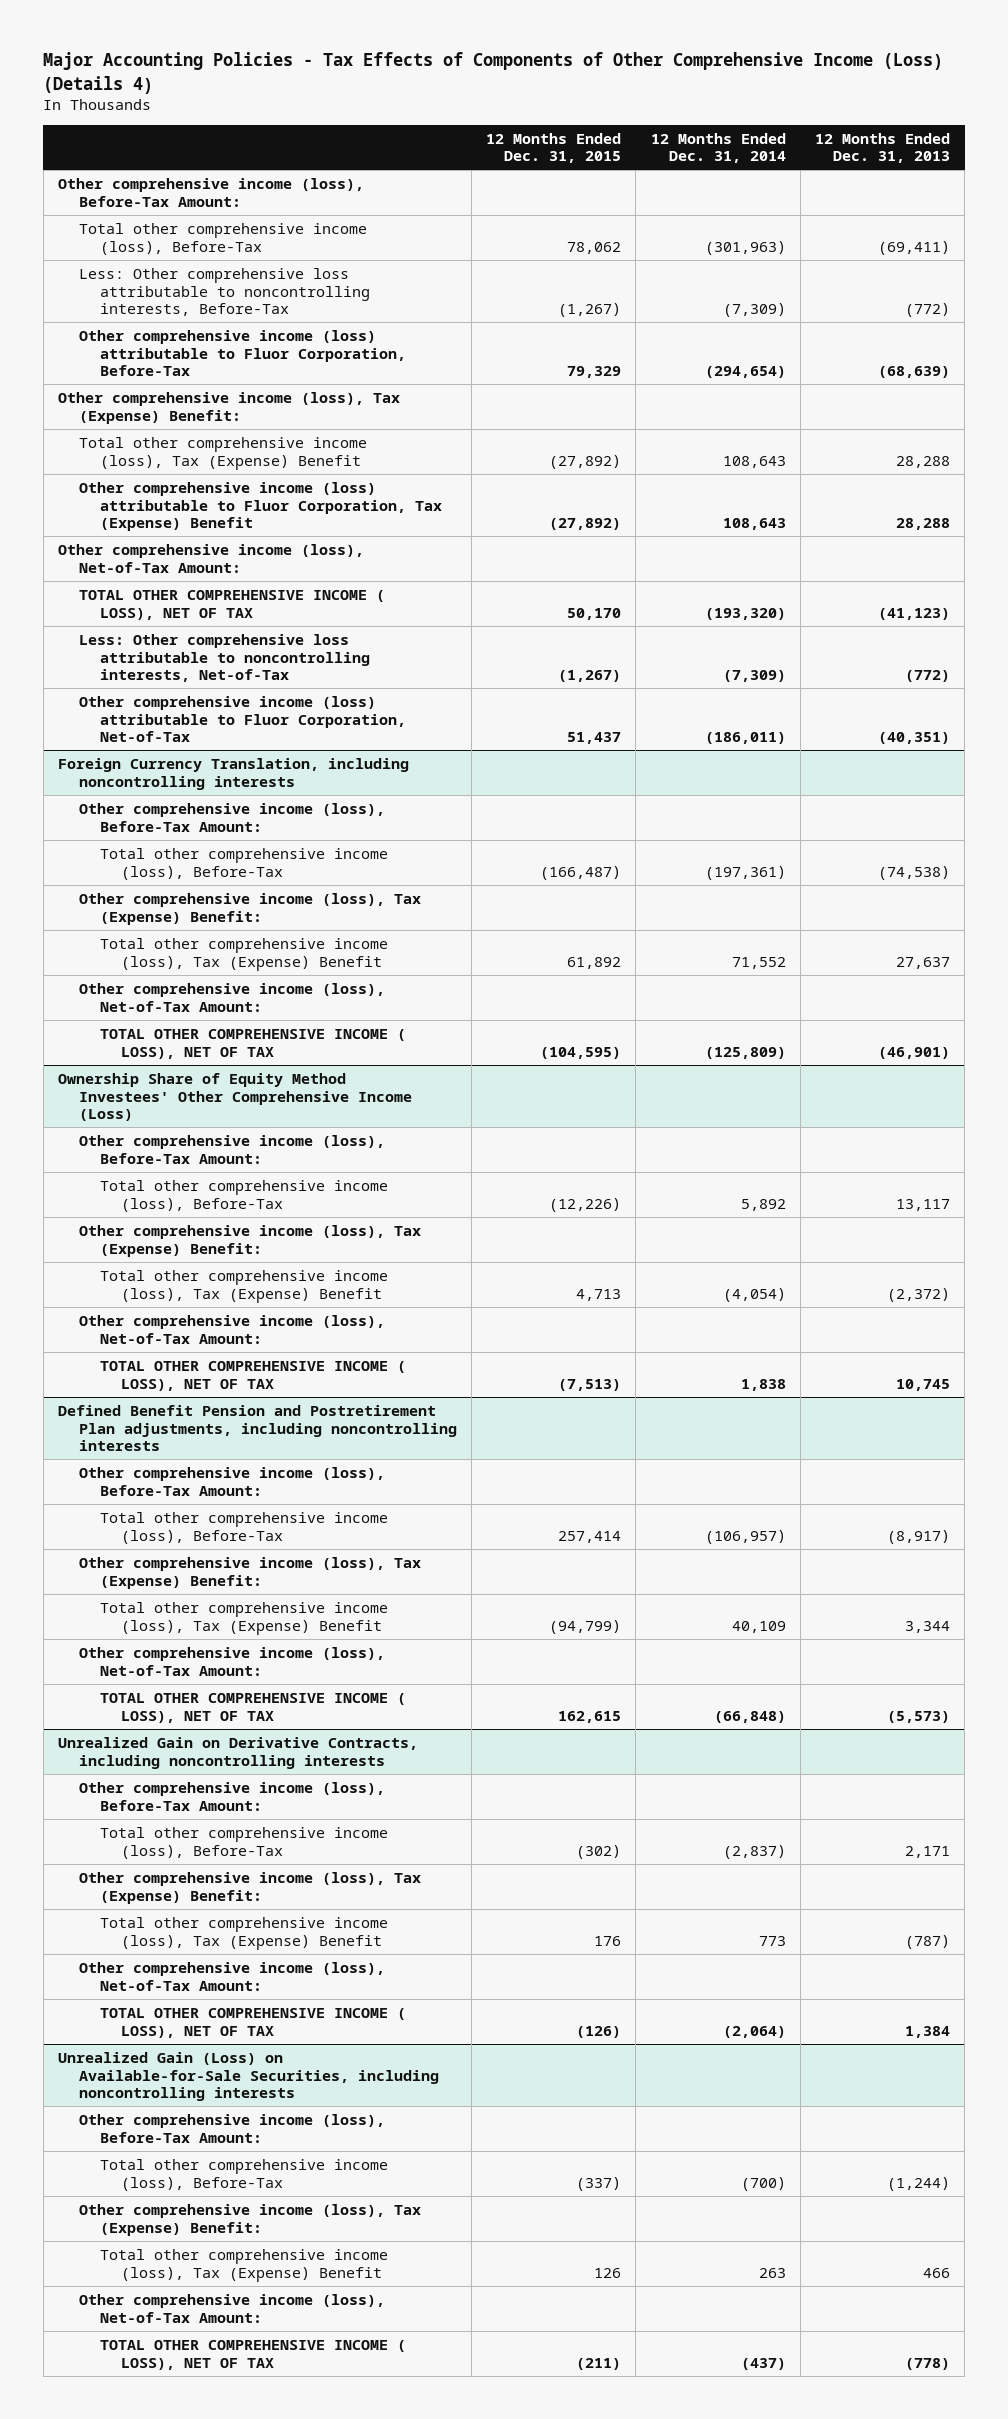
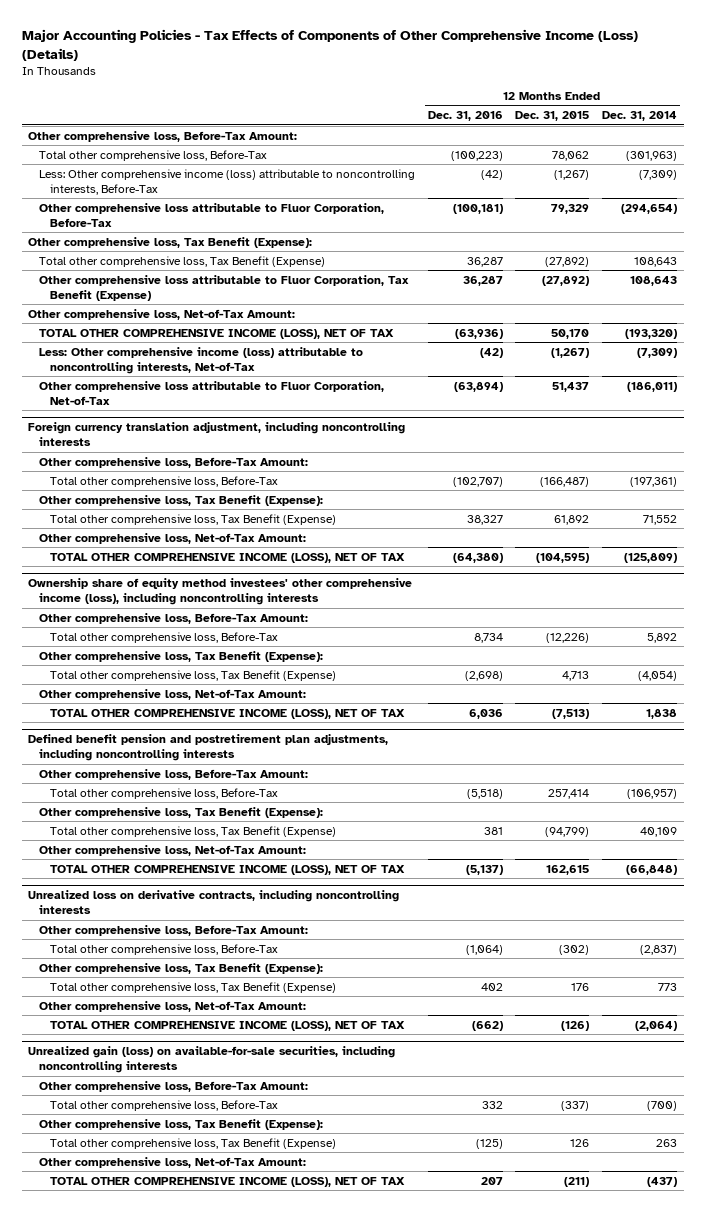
- Major Accounting Policies - Tax Effects of Components of Other Comprehensive Income (Loss) (Details 4)
+ Major Accounting Policies - Tax Effects of Components of Other Comprehensive Income (Loss) (Details)
- | 12 Months Ended Dec. 31, 2015 | 12 Months Ended Dec. 31, 2014 | 12 Months Ended Dec. 31, 2013
+ | 12 Months Ended Dec. 31, 2016 | 12 Months Ended Dec. 31, 2015 | 12 Months Ended Dec. 31, 2014
- Other comprehensive income (loss), Before-Tax Amount:
- Total other comprehensive income (loss), Before-Tax | 78,062 | (301,963) | (69,411)
- Less: Other comprehensive loss attributable to noncontrolling interests, Before-Tax | (1,267) | (7,309) | (772)
- Other comprehensive income (loss) attributable to Fluor Corporation, Before-Tax | 79,329 | (294,654) | (68,639)
- Other comprehensive income (loss), Tax (Expense) Benefit:
- Total other comprehensive income (loss), Tax (Expense) Benefit | (27,892) | 108,643 | 28,288
- Other comprehensive income (loss) attributable to Fluor Corporation, Tax (Expense) Benefit | (27,892) | 108,643 | 28,288
- Other comprehensive income (loss), Net-of-Tax Amount:
- TOTAL OTHER COMPREHENSIVE INCOME ( LOSS), NET OF TAX | 50,170 | (193,320) | (41,123)
- Less: Other comprehensive loss attributable to noncontrolling interests, Net-of-Tax | (1,267) | (7,309) | (772)
- Other comprehensive income (loss) attributable to Fluor Corporation, Net-of-Tax | 51,437 | (186,011) | (40,351)
- Foreign Currency Translation, including noncontrolling interests
- Other comprehensive income (loss), Before-Tax Amount:
- Total other comprehensive income (loss), Before-Tax | (166,487) | (197,361) | (74,538)
- Other comprehensive income (loss), Tax (Expense) Benefit:
- Total other comprehensive income (loss), Tax (Expense) Benefit | 61,892 | 71,552 | 27,637
- Other comprehensive income (loss), Net-of-Tax Amount:
- TOTAL OTHER COMPREHENSIVE INCOME ( LOSS), NET OF TAX | (104,595) | (125,809) | (46,901)
- Ownership Share of Equity Method Investees' Other Comprehensive Income (Loss)
- Other comprehensive income (loss), Before-Tax Amount:
- Total other comprehensive income (loss), Before-Tax | (12,226) | 5,892 | 13,117
- Other comprehensive income (loss), Tax (Expense) Benefit:
- Total other comprehensive income (loss), Tax (Expense) Benefit | 4,713 | (4,054) | (2,372)
- Other comprehensive income (loss), Net-of-Tax Amount:
- TOTAL OTHER COMPREHENSIVE INCOME ( LOSS), NET OF TAX | (7,513) | 1,838 | 10,745
- Defined Benefit Pension and Postretirement Plan adjustments, including noncontrolling interests
- Other comprehensive income (loss), Before-Tax Amount:
- Total other comprehensive income (loss), Before-Tax | 257,414 | (106,957) | (8,917)
- Other comprehensive income (loss), Tax (Expense) Benefit:
- Total other comprehensive income (loss), Tax (Expense) Benefit | (94,799) | 40,109 | 3,344
- Other comprehensive income (loss), Net-of-Tax Amount:
- TOTAL OTHER COMPREHENSIVE INCOME ( LOSS), NET OF TAX | 162,615 | (66,848) | (5,573)
- Unrealized Gain on Derivative Contracts, including noncontrolling interests
- Other comprehensive income (loss), Before-Tax Amount:
- Total other comprehensive income (loss), Before-Tax | (302) | (2,837) | 2,171
- Other comprehensive income (loss), Tax (Expense) Benefit:
- Total other comprehensive income (loss), Tax (Expense) Benefit | 176 | 773 | (787)
- Other comprehensive income (loss), Net-of-Tax Amount:
- TOTAL OTHER COMPREHENSIVE INCOME ( LOSS), NET OF TAX | (126) | (2,064) | 1,384
- Unrealized Gain (Loss) on Available-for-Sale Securities, including noncontrolling interests
- Other comprehensive income (loss), Before-Tax Amount:
- Total other comprehensive income (loss), Before-Tax | (337) | (700) | (1,244)
- Other comprehensive income (loss), Tax (Expense) Benefit:
- Total other comprehensive income (loss), Tax (Expense) Benefit | 126 | 263 | 466
- Other comprehensive income (loss), Net-of-Tax Amount:
- TOTAL OTHER COMPREHENSIVE INCOME ( LOSS), NET OF TAX | (211) | (437) | (778)
+ Other comprehensive loss, Before-Tax Amount:
+ Total other comprehensive loss, Before-Tax | (100,223) | 78,062 | (301,963)
+ Less: Other comprehensive income (loss) attributable to noncontrolling interests, Before-Tax | (42) | (1,267) | (7,309)
+ Other comprehensive loss attributable to Fluor Corporation, Before-Tax | (100,181) | 79,329 | (294,654)
+ Other comprehensive loss, Tax Benefit (Expense):
+ Total other comprehensive loss, Tax Benefit (Expense) | 36,287 | (27,892) | 108,643
+ Other comprehensive loss attributable to Fluor Corporation, Tax Benefit (Expense) | 36,287 | (27,892) | 108,643
+ Other comprehensive loss, Net-of-Tax Amount:
+ TOTAL OTHER COMPREHENSIVE INCOME (LOSS), NET OF TAX | (63,936) | 50,170 | (193,320)
+ Less: Other comprehensive income (loss) attributable to noncontrolling interests, Net-of-Tax | (42) | (1,267) | (7,309)
+ Other comprehensive loss attributable to Fluor Corporation, Net-of-Tax | (63,894) | 51,437 | (186,011)
+ Foreign currency translation adjustment, including noncontrolling interests
+ Other comprehensive loss, Before-Tax Amount:
+ Total other comprehensive loss, Before-Tax | (102,707) | (166,487) | (197,361)
+ Other comprehensive loss, Tax Benefit (Expense):
+ Total other comprehensive loss, Tax Benefit (Expense) | 38,327 | 61,892 | 71,552
+ Other comprehensive loss, Net-of-Tax Amount:
+ TOTAL OTHER COMPREHENSIVE INCOME (LOSS), NET OF TAX | (64,380) | (104,595) | (125,809)
+ Ownership share of equity method investees' other comprehensive income (loss), including noncontrolling interests
+ Other comprehensive loss, Before-Tax Amount:
+ Total other comprehensive loss, Before-Tax | 8,734 | (12,226) | 5,892
+ Other comprehensive loss, Tax Benefit (Expense):
+ Total other comprehensive loss, Tax Benefit (Expense) | (2,698) | 4,713 | (4,054)
+ Other comprehensive loss, Net-of-Tax Amount:
+ TOTAL OTHER COMPREHENSIVE INCOME (LOSS), NET OF TAX | 6,036 | (7,513) | 1,838
+ Defined benefit pension and postretirement plan adjustments, including noncontrolling interests
+ Other comprehensive loss, Before-Tax Amount:
+ Total other comprehensive loss, Before-Tax | (5,518) | 257,414 | (106,957)
+ Other comprehensive loss, Tax Benefit (Expense):
+ Total other comprehensive loss, Tax Benefit (Expense) | 381 | (94,799) | 40,109
+ Other comprehensive loss, Net-of-Tax Amount:
+ TOTAL OTHER COMPREHENSIVE INCOME (LOSS), NET OF TAX | (5,137) | 162,615 | (66,848)
+ Unrealized loss on derivative contracts, including noncontrolling interests
+ Other comprehensive loss, Before-Tax Amount:
+ Total other comprehensive loss, Before-Tax | (1,064) | (302) | (2,837)
+ Other comprehensive loss, Tax Benefit (Expense):
+ Total other comprehensive loss, Tax Benefit (Expense) | 402 | 176 | 773
+ Other comprehensive loss, Net-of-Tax Amount:
+ TOTAL OTHER COMPREHENSIVE INCOME (LOSS), NET OF TAX | (662) | (126) | (2,064)
+ Unrealized gain (loss) on available-for-sale securities, including noncontrolling interests
+ Other comprehensive loss, Before-Tax Amount:
+ Total other comprehensive loss, Before-Tax | 332 | (337) | (700)
+ Other comprehensive loss, Tax Benefit (Expense):
+ Total other comprehensive loss, Tax Benefit (Expense) | (125) | 126 | 263
+ Other comprehensive loss, Net-of-Tax Amount:
+ TOTAL OTHER COMPREHENSIVE INCOME (LOSS), NET OF TAX | 207 | (211) | (437)

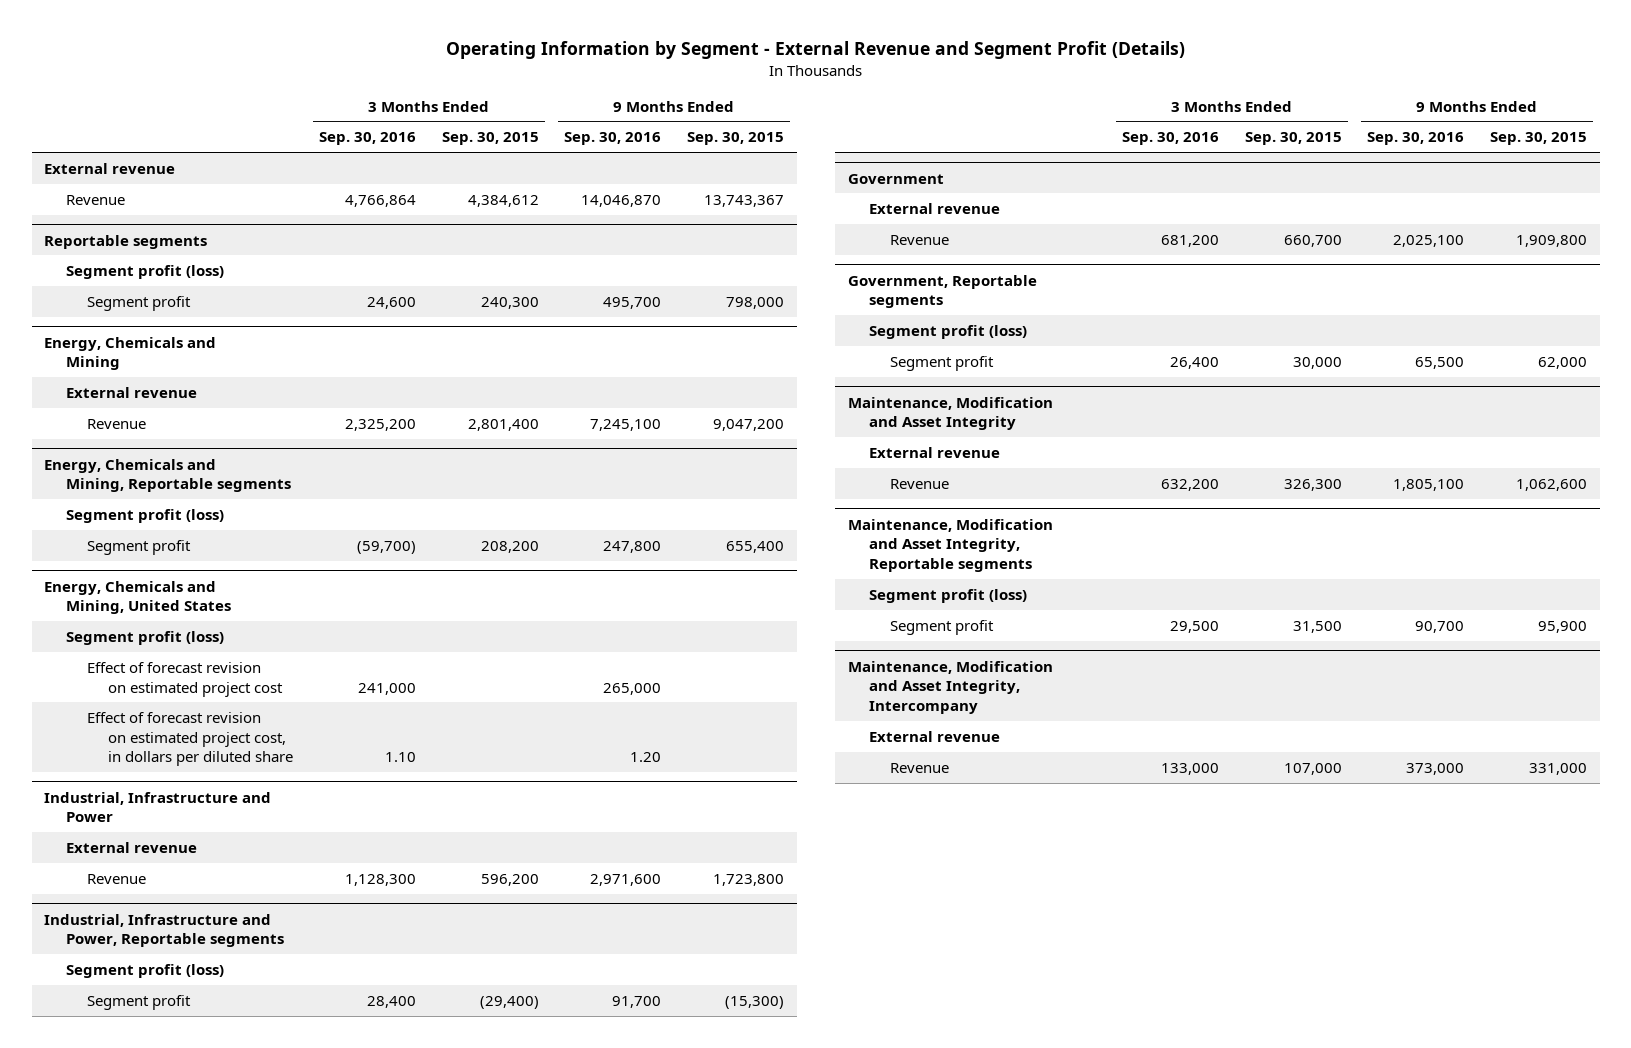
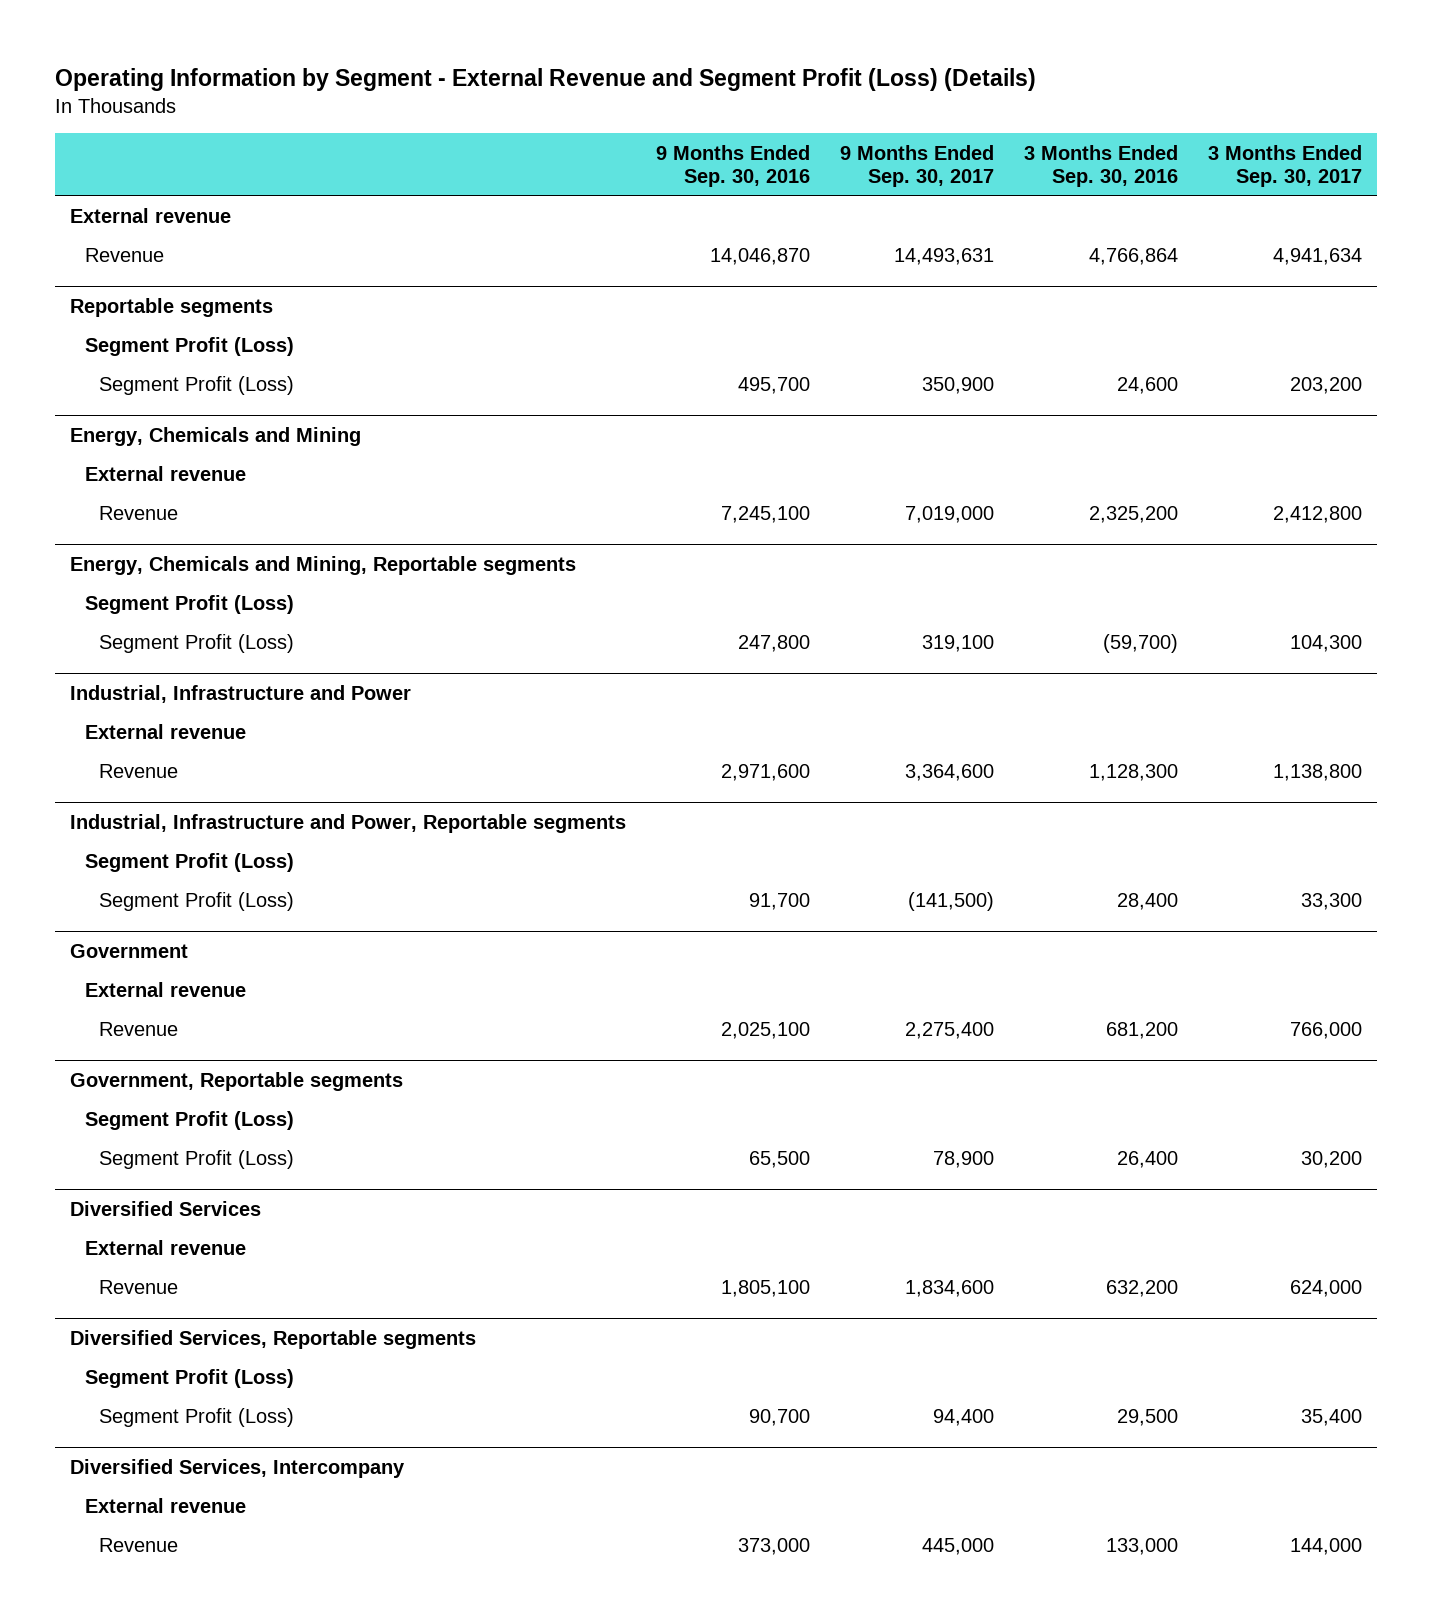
- Operating Information by Segment - External Revenue and Segment Profit (Details)
+ Operating Information by Segment - External Revenue and Segment Profit (Loss) (Details)
- | 3 Months Ended Sep. 30, 2016 | 3 Months Ended Sep. 30, 2015 | 9 Months Ended Sep. 30, 2016 | 9 Months Ended Sep. 30, 2015
+ | 9 Months Ended Sep. 30, 2016 | 9 Months Ended Sep. 30, 2017 | 3 Months Ended Sep. 30, 2016 | 3 Months Ended Sep. 30, 2017
@ Reportable segments
- Segment profit (loss)
- Segment profit | 24,600 | 240,300 | 495,700 | 798,000
+ Segment Profit (Loss)
+ Segment Profit (Loss) | 495,700 | 350,900 | 24,600 | 203,200
@ Energy, Chemicals and Mining, Reportable segments
- Segment profit (loss)
- Segment profit | (59,700) | 208,200 | 247,800 | 655,400
- Energy, Chemicals and Mining, United States
- Segment profit (loss)
- Effect of forecast revision on estimated project cost | 241,000 | | 265,000 |
- Effect of forecast revision on estimated project cost, in dollars per diluted share | 1.10 | | 1.20 |
@ Energy, Chemicals and Mining, Reportable segments
+ Segment Profit (Loss)
+ Segment Profit (Loss) | 247,800 | 319,100 | (59,700) | 104,300
@ Industrial, Infrastructure and Power, Reportable segments
- Segment profit (loss)
- Segment profit | 28,400 | (29,400) | 91,700 | (15,300)
+ Segment Profit (Loss)
+ Segment Profit (Loss) | 91,700 | (141,500) | 28,400 | 33,300
@ Government, Reportable segments
- Segment profit (loss)
- Segment profit | 26,400 | 30,000 | 65,500 | 62,000
- Maintenance, Modification and Asset Integrity
@ Government, Reportable segments
+ Segment Profit (Loss)
+ Segment Profit (Loss) | 65,500 | 78,900 | 26,400 | 30,200
+ Diversified Services
- Maintenance, Modification and Asset Integrity, Reportable segments
- Segment profit (loss)
- Segment profit | 29,500 | 31,500 | 90,700 | 95,900
- Maintenance, Modification and Asset Integrity, Intercompany
+ Diversified Services, Reportable segments
+ Segment Profit (Loss)
+ Segment Profit (Loss) | 90,700 | 94,400 | 29,500 | 35,400
+ Diversified Services, Intercompany

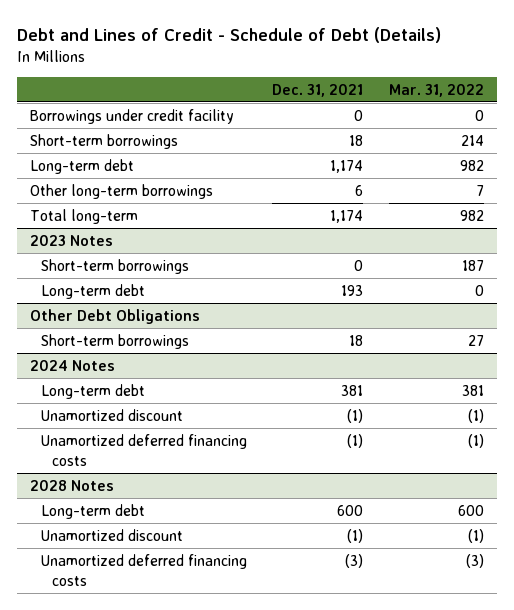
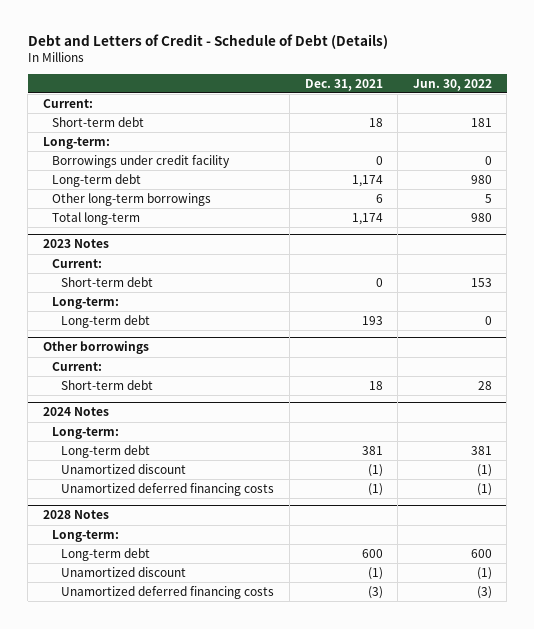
- Debt and Lines of Credit - Schedule of Debt (Details)
+ Debt and Letters of Credit - Schedule of Debt (Details)
- | Dec. 31, 2021 | Mar. 31, 2022
+ | Dec. 31, 2021 | Jun. 30, 2022
+ Current:
+ Short-term debt | 18 | 181
+ Long-term:
- Short-term borrowings | 18 | 214
@ 2023 Notes
- Short-term borrowings | 0 | 187
+ Current:
+ Short-term debt | 0 | 153
+ Long-term:
- Other Debt Obligations
- Short-term borrowings | 18 | 27
+ Other borrowings
+ Current:
+ Short-term debt | 18 | 28
@ 2024 Notes
+ Long-term:
@ 2028 Notes
+ Long-term:

